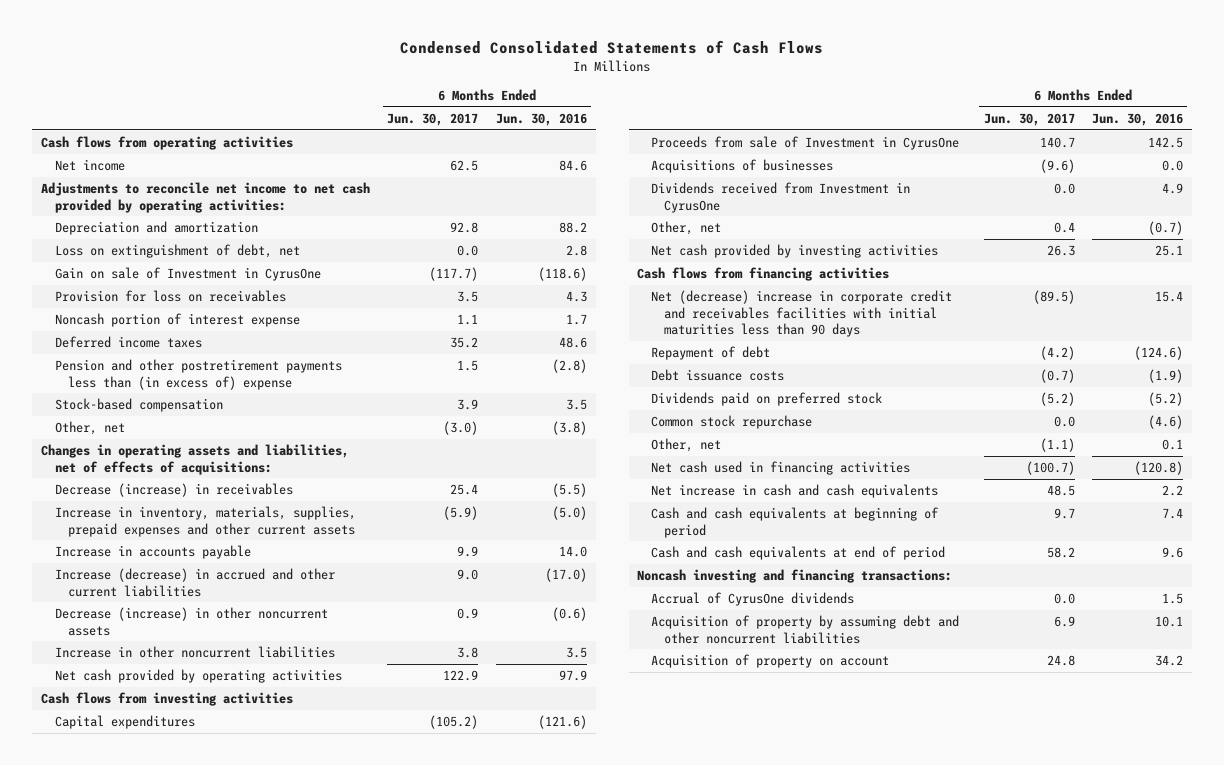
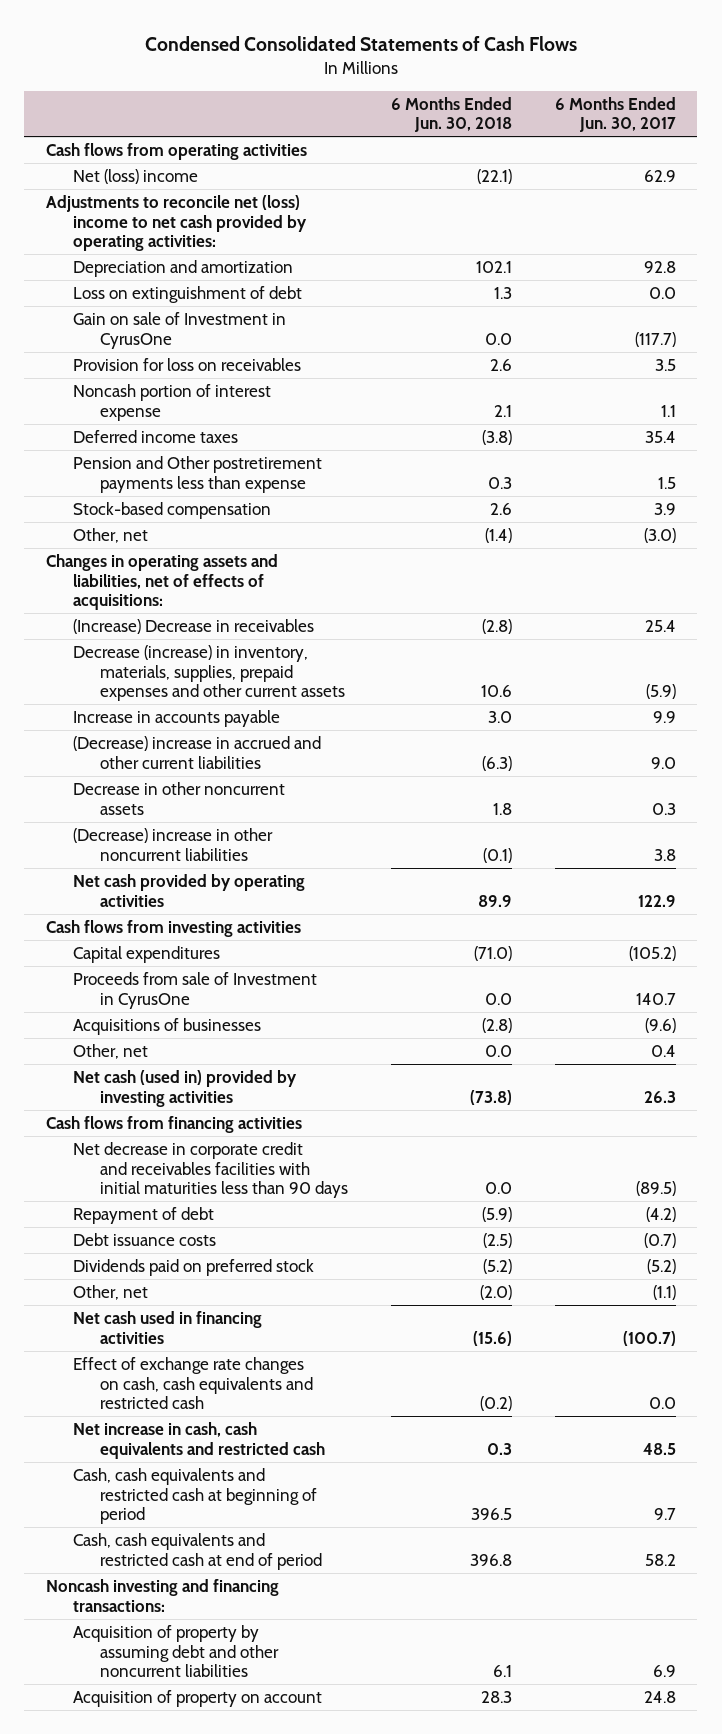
- | 6 Months Ended Jun. 30, 2017 | 6 Months Ended Jun. 30, 2016
+ | 6 Months Ended Jun. 30, 2018 | 6 Months Ended Jun. 30, 2017
- Net income | 62.5 | 84.6
- Adjustments to reconcile net income to net cash provided by operating activities:
+ Net (loss) income | (22.1) | 62.9
+ Adjustments to reconcile net (loss) income to net cash provided by operating activities:
- Loss on extinguishment of debt, net | 0.0 | 2.8
+ Loss on extinguishment of debt | 1.3 | 0.0
- Deferred income taxes | 35.2 | 48.6
- Pension and other postretirement payments less than (in excess of) expense | 1.5 | (2.8)
+ Deferred income taxes | (3.8) | 35.4
+ Pension and Other postretirement payments less than expense | 0.3 | 1.5
- Decrease (increase) in receivables | 25.4 | (5.5)
- Increase in inventory, materials, supplies, prepaid expenses and other current assets | (5.9) | (5.0)
+ (Increase) Decrease in receivables | (2.8) | 25.4
+ Decrease (increase) in inventory, materials, supplies, prepaid expenses and other current assets | 10.6 | (5.9)
- Increase (decrease) in accrued and other current liabilities | 9.0 | (17.0)
- Decrease (increase) in other noncurrent assets | 0.9 | (0.6)
- Increase in other noncurrent liabilities | 3.8 | 3.5
+ (Decrease) increase in accrued and other current liabilities | (6.3) | 9.0
+ Decrease in other noncurrent assets | 1.8 | 0.3
+ (Decrease) increase in other noncurrent liabilities | (0.1) | 3.8
- Dividends received from Investment in CyrusOne | 0.0 | 4.9
- Net cash provided by investing activities | 26.3 | 25.1
+ Net cash (used in) provided by investing activities | (73.8) | 26.3
- Net (decrease) increase in corporate credit and receivables facilities with initial maturities less than 90 days | (89.5) | 15.4
+ Net decrease in corporate credit and receivables facilities with initial maturities less than 90 days | 0.0 | (89.5)
- Common stock repurchase | 0.0 | (4.6)
- Net increase in cash and cash equivalents | 48.5 | 2.2
- Cash and cash equivalents at beginning of period | 9.7 | 7.4
- Cash and cash equivalents at end of period | 58.2 | 9.6
+ Effect of exchange rate changes on cash, cash equivalents and restricted cash | (0.2) | 0.0
+ Net increase in cash, cash equivalents and restricted cash | 0.3 | 48.5
+ Cash, cash equivalents and restricted cash at beginning of period | 396.5 | 9.7
+ Cash, cash equivalents and restricted cash at end of period | 396.8 | 58.2
- Accrual of CyrusOne dividends | 0.0 | 1.5

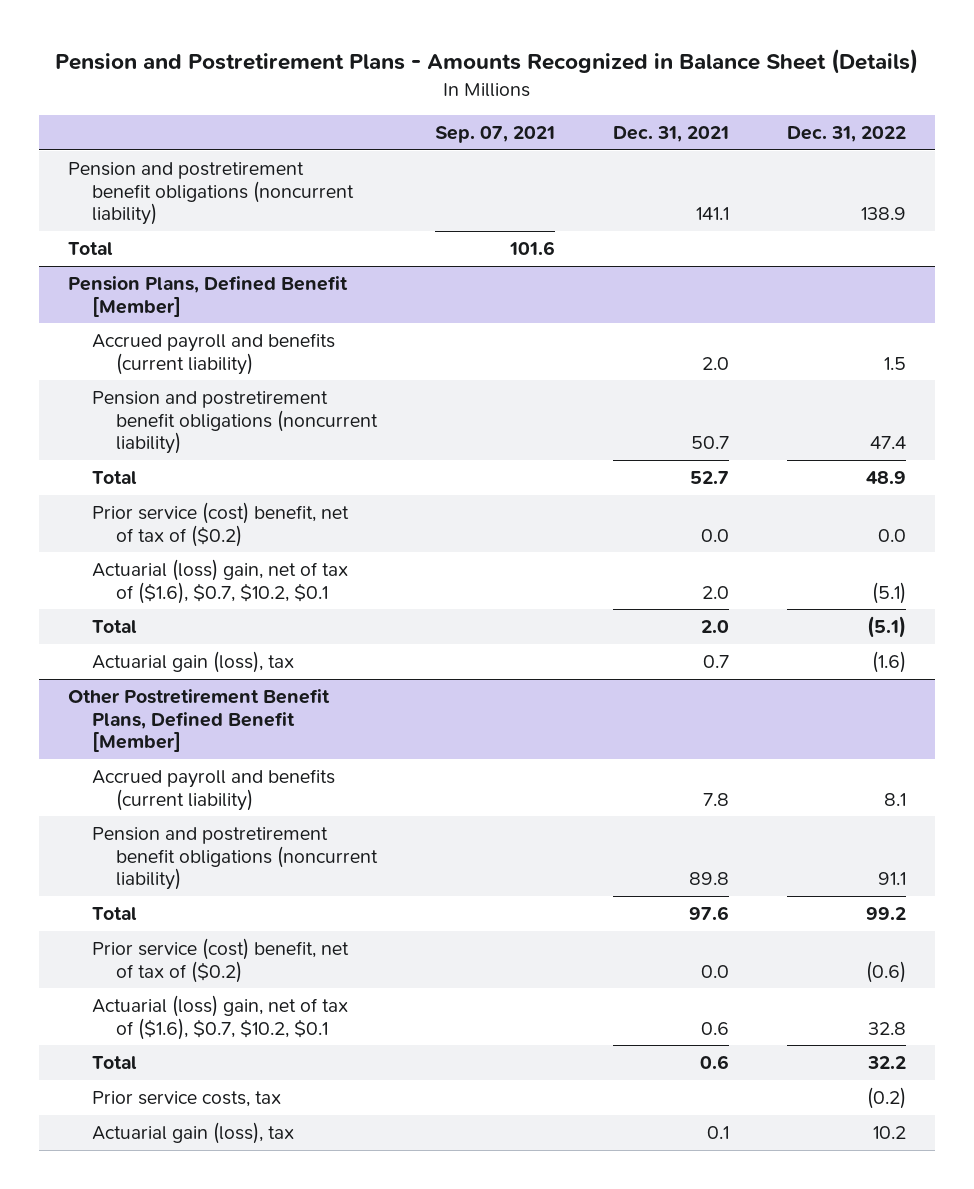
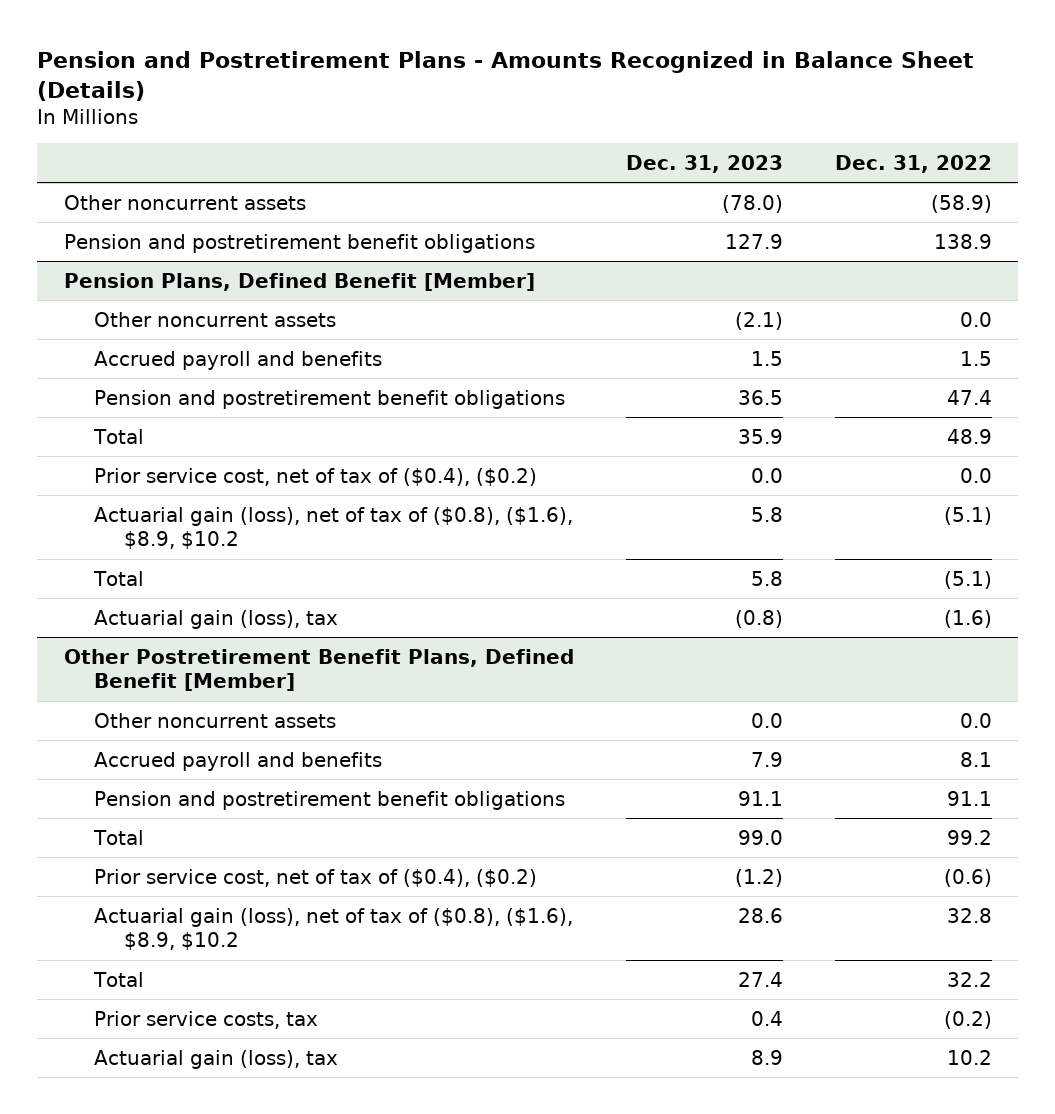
- | Sep. 07, 2021 | Dec. 31, 2021 | Dec. 31, 2022
+ | Dec. 31, 2023 | Dec. 31, 2022
- Pension and postretirement benefit obligations (noncurrent liability) | | 141.1 | 138.9
- Total | 101.6 | |
+ Other noncurrent assets | (78.0) | (58.9)
+ Pension and postretirement benefit obligations | 127.9 | 138.9
@ Pension Plans, Defined Benefit [Member]
- Accrued payroll and benefits (current liability) | | 2.0 | 1.5
- Pension and postretirement benefit obligations (noncurrent liability) | | 50.7 | 47.4
+ Other noncurrent assets | (2.1) | 0.0
+ Accrued payroll and benefits | 1.5 | 1.5
+ Pension and postretirement benefit obligations | 36.5 | 47.4
- Prior service (cost) benefit, net of tax of ($0.2) | | 0.0 | 0.0
- Actuarial (loss) gain, net of tax of ($1.6), $0.7, $10.2, $0.1 | | 2.0 | (5.1)
+ Prior service cost, net of tax of ($0.4), ($0.2) | 0.0 | 0.0
+ Actuarial gain (loss), net of tax of ($0.8), ($1.6), $8.9, $10.2 | 5.8 | (5.1)
@ Other Postretirement Benefit Plans, Defined Benefit [Member]
- Accrued payroll and benefits (current liability) | | 7.8 | 8.1
- Pension and postretirement benefit obligations (noncurrent liability) | | 89.8 | 91.1
+ Other noncurrent assets | 0.0 | 0.0
+ Accrued payroll and benefits | 7.9 | 8.1
+ Pension and postretirement benefit obligations | 91.1 | 91.1
- Prior service (cost) benefit, net of tax of ($0.2) | | 0.0 | (0.6)
- Actuarial (loss) gain, net of tax of ($1.6), $0.7, $10.2, $0.1 | | 0.6 | 32.8
+ Prior service cost, net of tax of ($0.4), ($0.2) | (1.2) | (0.6)
+ Actuarial gain (loss), net of tax of ($0.8), ($1.6), $8.9, $10.2 | 28.6 | 32.8

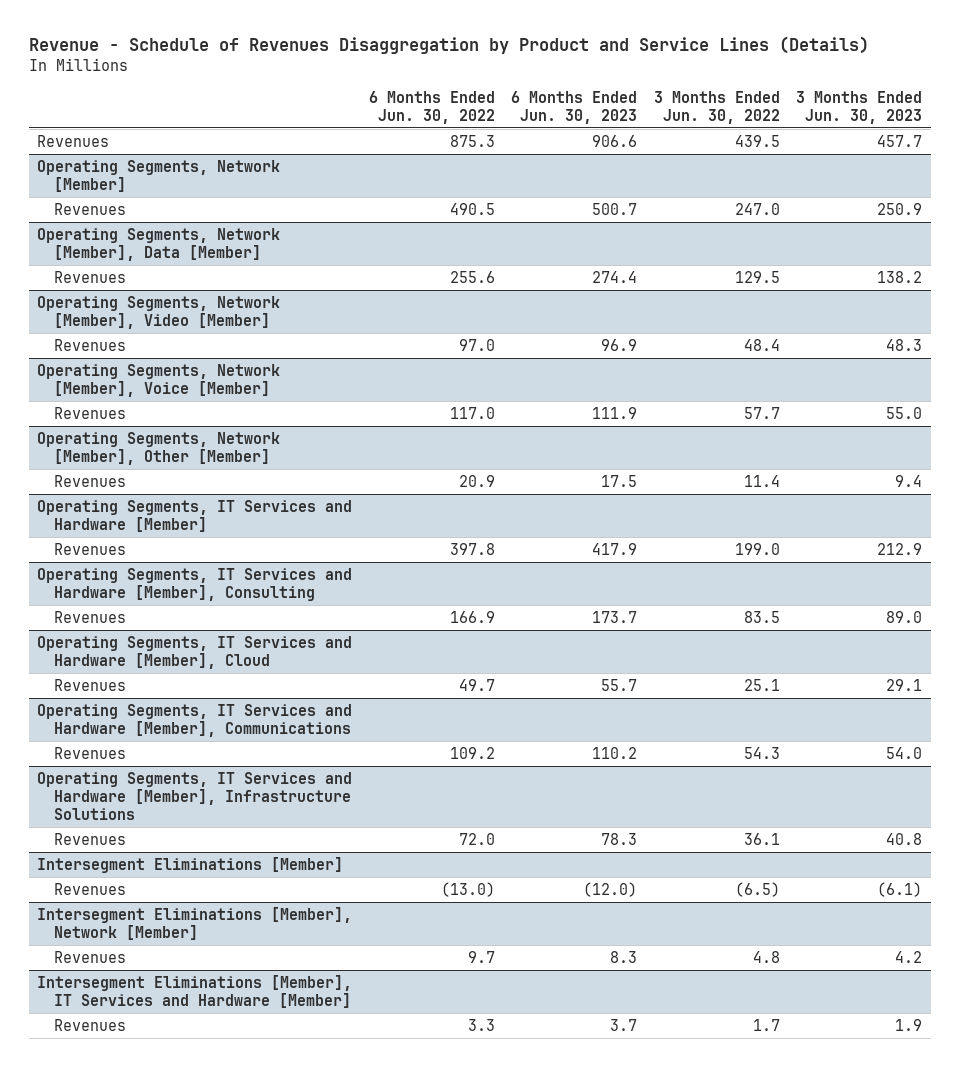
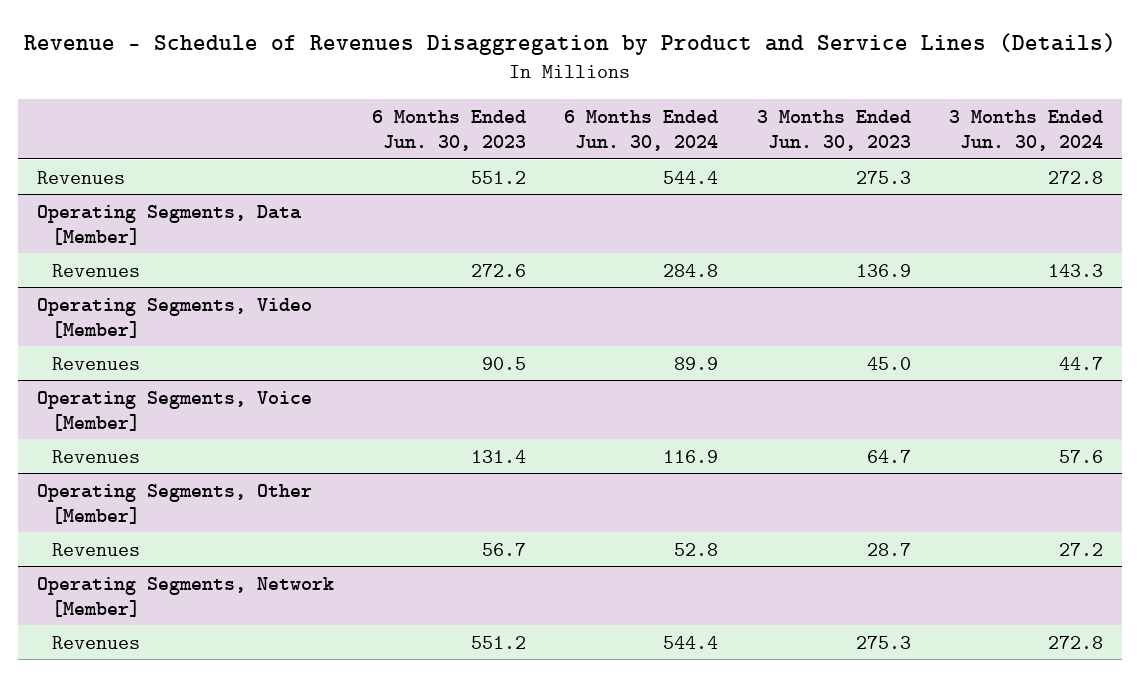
- | 6 Months Ended Jun. 30, 2022 | 6 Months Ended Jun. 30, 2023 | 3 Months Ended Jun. 30, 2022 | 3 Months Ended Jun. 30, 2023
+ | 6 Months Ended Jun. 30, 2023 | 6 Months Ended Jun. 30, 2024 | 3 Months Ended Jun. 30, 2023 | 3 Months Ended Jun. 30, 2024
- Revenues | 875.3 | 906.6 | 439.5 | 457.7
+ Revenues | 551.2 | 544.4 | 275.3 | 272.8
+ Operating Segments, Data [Member]
+ Revenues | 272.6 | 284.8 | 136.9 | 143.3
+ Operating Segments, Video [Member]
+ Revenues | 90.5 | 89.9 | 45.0 | 44.7
+ Operating Segments, Voice [Member]
+ Revenues | 131.4 | 116.9 | 64.7 | 57.6
+ Operating Segments, Other [Member]
+ Revenues | 56.7 | 52.8 | 28.7 | 27.2
@ Operating Segments, Network [Member]
- Revenues | 490.5 | 500.7 | 247.0 | 250.9
- Operating Segments, Network [Member], Data [Member]
- Revenues | 255.6 | 274.4 | 129.5 | 138.2
- Operating Segments, Network [Member], Video [Member]
- Revenues | 97.0 | 96.9 | 48.4 | 48.3
- Operating Segments, Network [Member], Voice [Member]
- Revenues | 117.0 | 111.9 | 57.7 | 55.0
- Operating Segments, Network [Member], Other [Member]
- Revenues | 20.9 | 17.5 | 11.4 | 9.4
- Operating Segments, IT Services and Hardware [Member]
- Revenues | 397.8 | 417.9 | 199.0 | 212.9
- Operating Segments, IT Services and Hardware [Member], Consulting
- Revenues | 166.9 | 173.7 | 83.5 | 89.0
- Operating Segments, IT Services and Hardware [Member], Cloud
- Revenues | 49.7 | 55.7 | 25.1 | 29.1
- Operating Segments, IT Services and Hardware [Member], Communications
- Revenues | 109.2 | 110.2 | 54.3 | 54.0
- Operating Segments, IT Services and Hardware [Member], Infrastructure Solutions
- Revenues | 72.0 | 78.3 | 36.1 | 40.8
- Intersegment Eliminations [Member]
- Revenues | (13.0) | (12.0) | (6.5) | (6.1)
- Intersegment Eliminations [Member], Network [Member]
- Revenues | 9.7 | 8.3 | 4.8 | 4.2
- Intersegment Eliminations [Member], IT Services and Hardware [Member]
- Revenues | 3.3 | 3.7 | 1.7 | 1.9
@ Operating Segments, Network [Member]
+ Revenues | 551.2 | 544.4 | 275.3 | 272.8

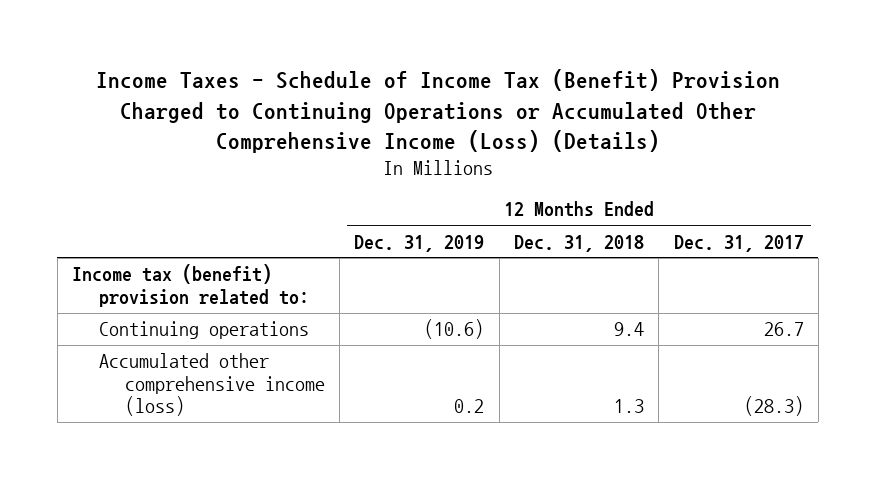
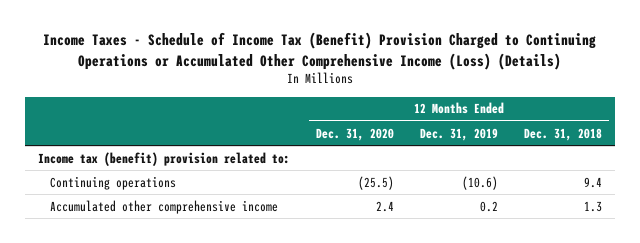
- | 12 Months Ended Dec. 31, 2019 | 12 Months Ended Dec. 31, 2018 | 12 Months Ended Dec. 31, 2017
+ | 12 Months Ended Dec. 31, 2020 | 12 Months Ended Dec. 31, 2019 | 12 Months Ended Dec. 31, 2018
- Accumulated other comprehensive income (loss) | 0.2 | 1.3 | (28.3)
+ Accumulated other comprehensive income | 2.4 | 0.2 | 1.3

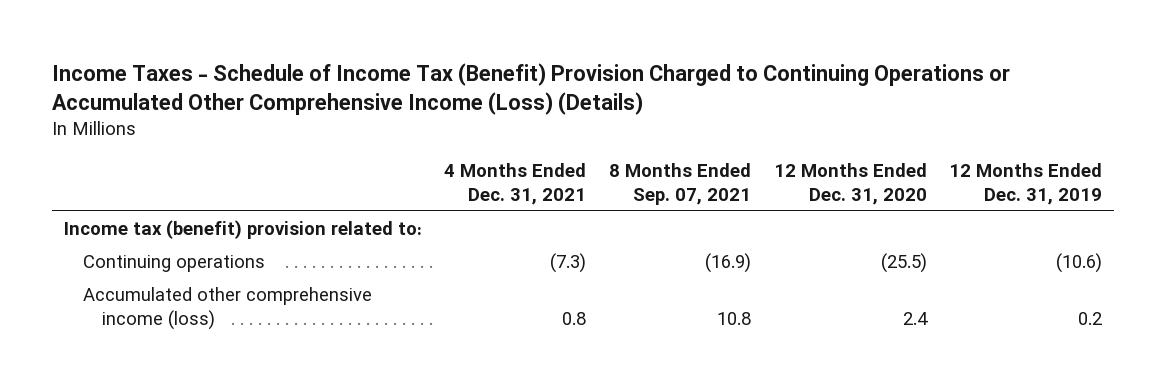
- | 12 Months Ended Dec. 31, 2020 | 12 Months Ended Dec. 31, 2019 | 12 Months Ended Dec. 31, 2018
+ | 4 Months Ended Dec. 31, 2021 | 8 Months Ended Sep. 07, 2021 | 12 Months Ended Dec. 31, 2020 | 12 Months Ended Dec. 31, 2019
- Accumulated other comprehensive income | 2.4 | 0.2 | 1.3
+ Accumulated other comprehensive income (loss) | 0.8 | 10.8 | 2.4 | 0.2

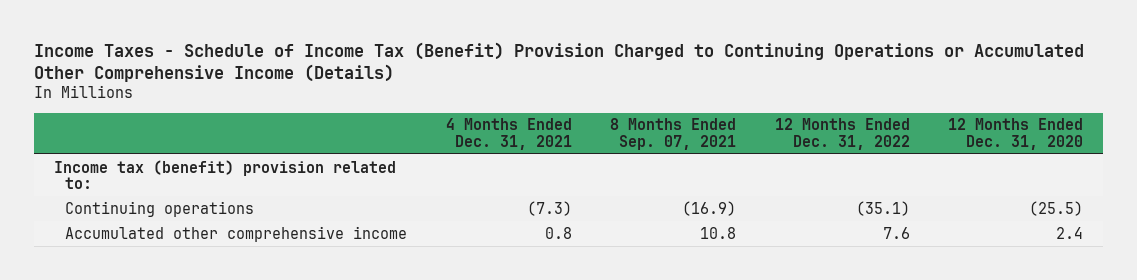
- Income Taxes - Schedule of Income Tax (Benefit) Provision Charged to Continuing Operations or Accumulated Other Comprehensive Income (Loss) (Details)
+ Income Taxes - Schedule of Income Tax (Benefit) Provision Charged to Continuing Operations or Accumulated Other Comprehensive Income (Details)
- | 4 Months Ended Dec. 31, 2021 | 8 Months Ended Sep. 07, 2021 | 12 Months Ended Dec. 31, 2020 | 12 Months Ended Dec. 31, 2019
+ | 4 Months Ended Dec. 31, 2021 | 8 Months Ended Sep. 07, 2021 | 12 Months Ended Dec. 31, 2022 | 12 Months Ended Dec. 31, 2020
- Accumulated other comprehensive income (loss) | 0.8 | 10.8 | 2.4 | 0.2
+ Accumulated other comprehensive income | 0.8 | 10.8 | 7.6 | 2.4

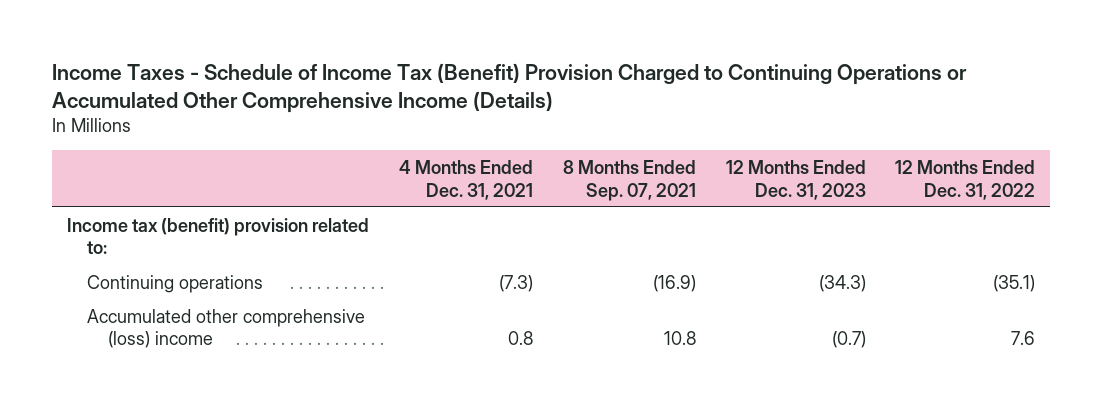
- | 4 Months Ended Dec. 31, 2021 | 8 Months Ended Sep. 07, 2021 | 12 Months Ended Dec. 31, 2022 | 12 Months Ended Dec. 31, 2020
+ | 4 Months Ended Dec. 31, 2021 | 8 Months Ended Sep. 07, 2021 | 12 Months Ended Dec. 31, 2023 | 12 Months Ended Dec. 31, 2022
- Accumulated other comprehensive income | 0.8 | 10.8 | 7.6 | 2.4
+ Accumulated other comprehensive (loss) income | 0.8 | 10.8 | (0.7) | 7.6

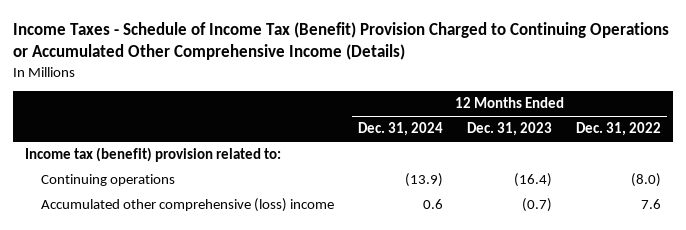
- | 4 Months Ended Dec. 31, 2021 | 8 Months Ended Sep. 07, 2021 | 12 Months Ended Dec. 31, 2023 | 12 Months Ended Dec. 31, 2022
+ | 12 Months Ended Dec. 31, 2024 | 12 Months Ended Dec. 31, 2023 | 12 Months Ended Dec. 31, 2022
- Continuing operations | (7.3) | (16.9) | (34.3) | (35.1)
+ Continuing operations | (13.9) | (16.4) | (8.0)

